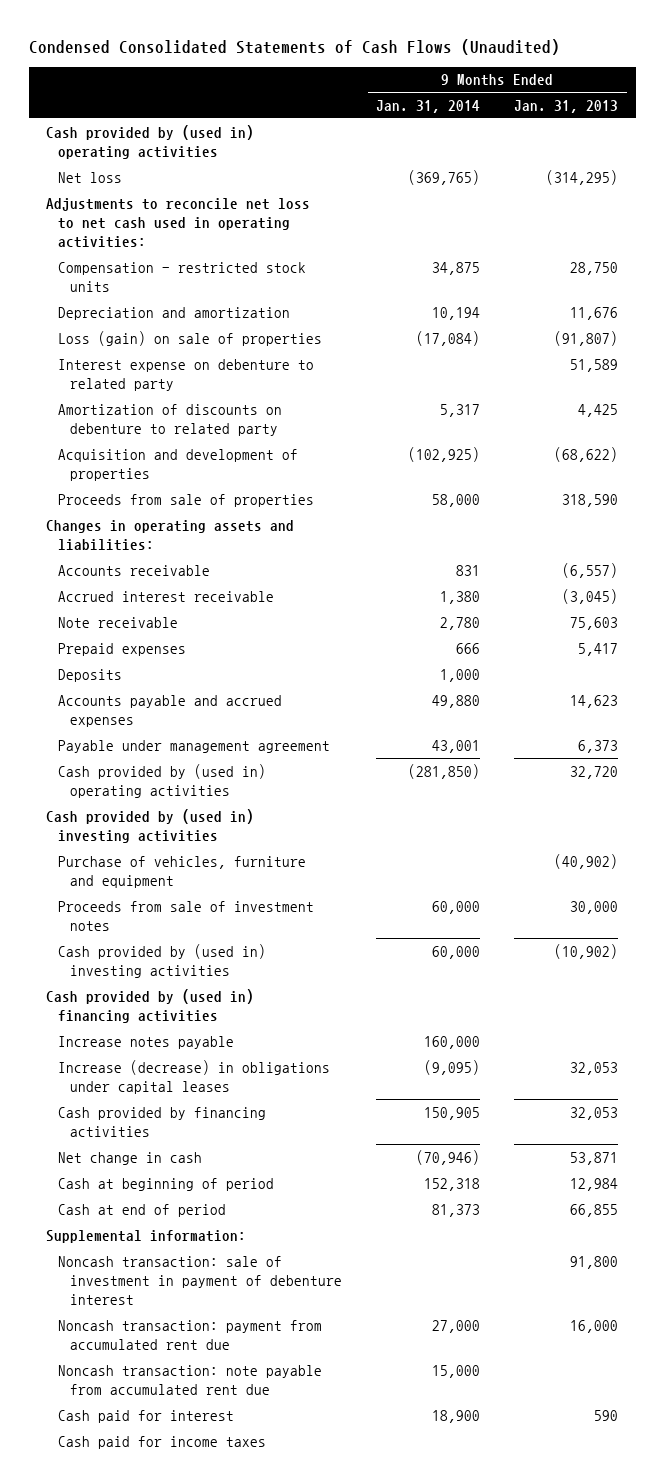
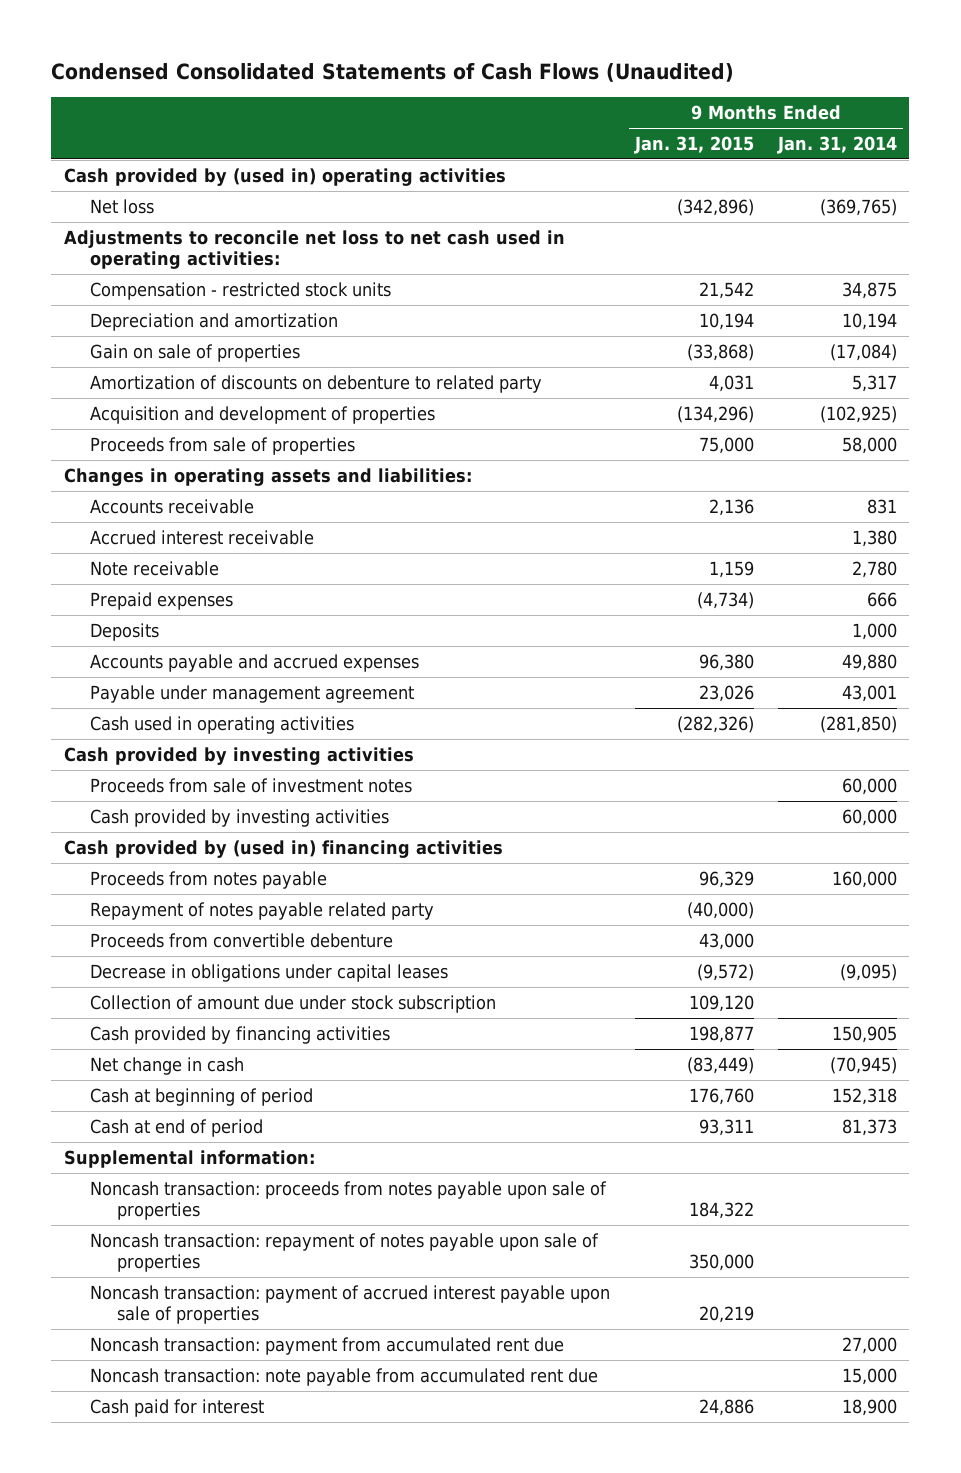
- | 9 Months Ended Jan. 31, 2014 | 9 Months Ended Jan. 31, 2013
+ | 9 Months Ended Jan. 31, 2015 | 9 Months Ended Jan. 31, 2014
- Loss (gain) on sale of properties | (17,084) | (91,807)
- Interest expense on debenture to related party | | 51,589
+ Gain on sale of properties | (33,868) | (17,084)
- Cash provided by (used in) operating activities | (281,850) | 32,720
- Cash provided by (used in) investing activities
- Purchase of vehicles, furniture and equipment | | (40,902)
+ Cash used in operating activities | (282,326) | (281,850)
+ Cash provided by investing activities
- Cash provided by (used in) investing activities | 60,000 | (10,902)
+ Cash provided by investing activities | | 60,000
- Increase notes payable | 160,000 |
- Increase (decrease) in obligations under capital leases | (9,095) | 32,053
+ Proceeds from notes payable | 96,329 | 160,000
+ Repayment of notes payable related party | (40,000) |
+ Proceeds from convertible debenture | 43,000 |
+ Decrease in obligations under capital leases | (9,572) | (9,095)
+ Collection of amount due under stock subscription | 109,120 |
- Net change in cash | (70,946) | 53,871
+ Net change in cash | (83,449) | (70,945)
- Noncash transaction: sale of investment in payment of debenture interest | | 91,800
+ Noncash transaction: proceeds from notes payable upon sale of properties | 184,322 |
+ Noncash transaction: repayment of notes payable upon sale of properties | 350,000 |
+ Noncash transaction: payment of accrued interest payable upon sale of properties | 20,219 |
- Cash paid for income taxes

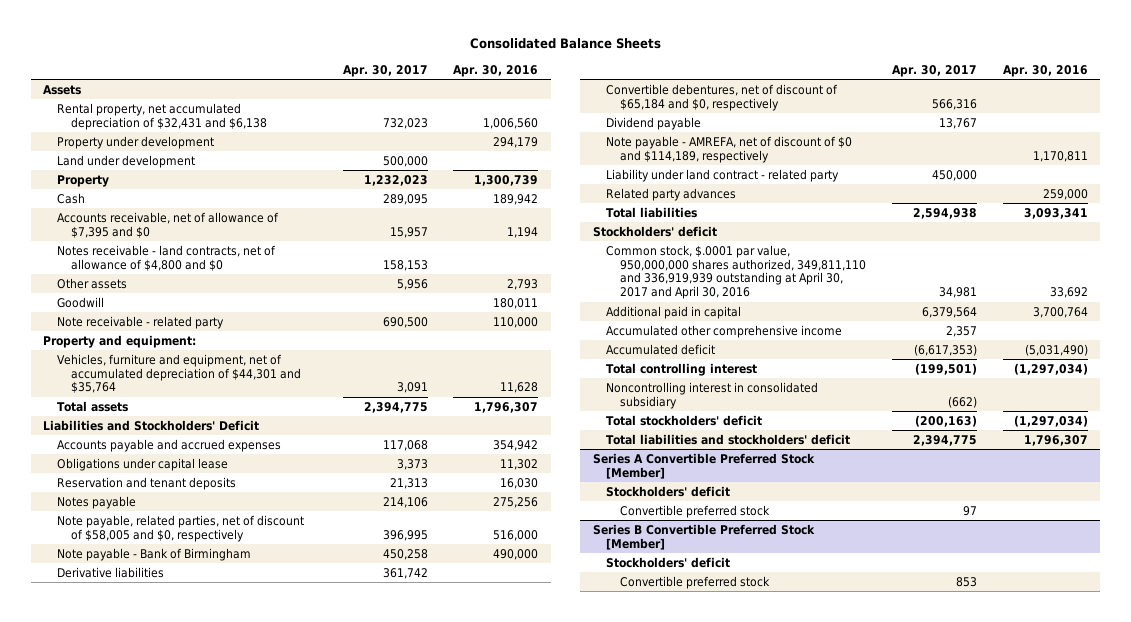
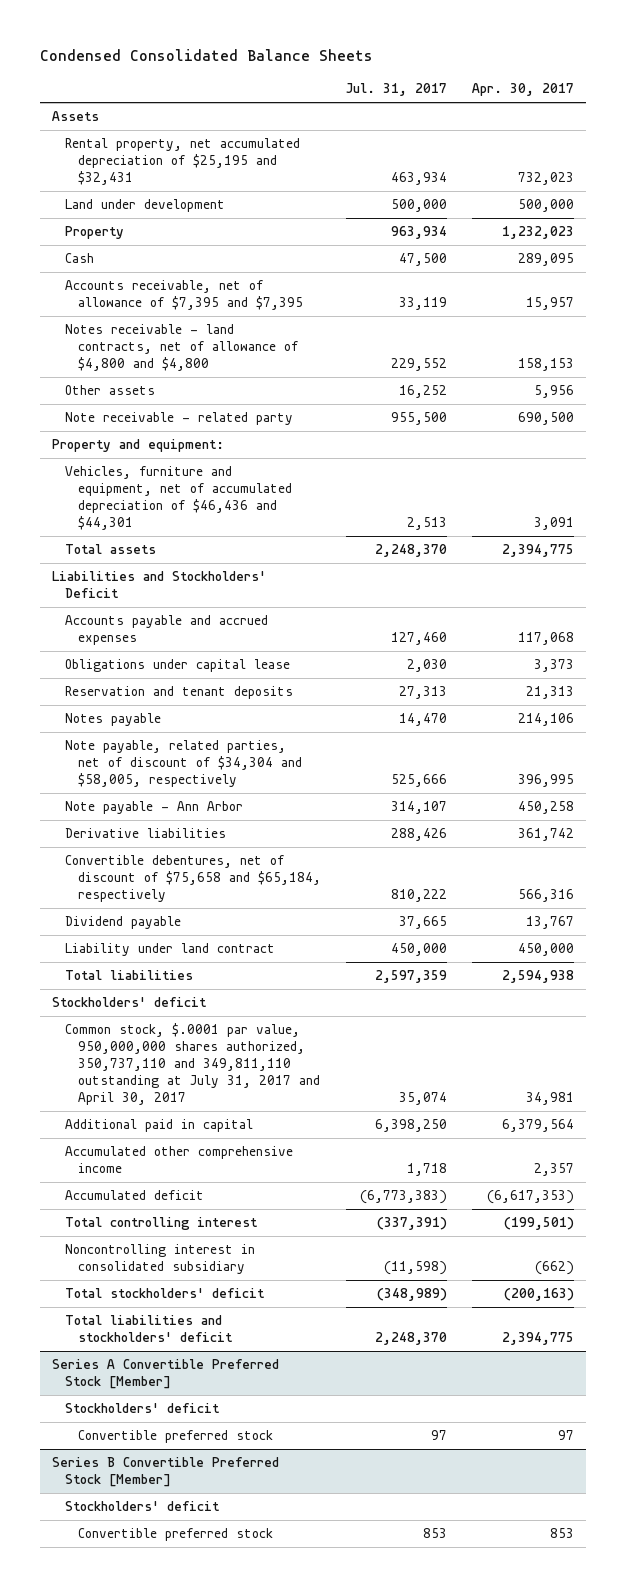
- Consolidated Balance Sheets
+ Condensed Consolidated Balance Sheets
- | Apr. 30, 2017 | Apr. 30, 2016
+ | Jul. 31, 2017 | Apr. 30, 2017
- Rental property, net accumulated depreciation of $32,431 and $6,138 | 732,023 | 1,006,560
- Property under development | | 294,179
+ Rental property, net accumulated depreciation of $25,195 and $32,431 | 463,934 | 732,023
- Accounts receivable, net of allowance of $7,395 and $0 | 15,957 | 1,194
- Notes receivable - land contracts, net of allowance of $4,800 and $0 | 158,153 |
+ Accounts receivable, net of allowance of $7,395 and $7,395 | 33,119 | 15,957
+ Notes receivable - land contracts, net of allowance of $4,800 and $4,800 | 229,552 | 158,153
- Goodwill | | 180,011
- Vehicles, furniture and equipment, net of accumulated depreciation of $44,301 and $35,764 | 3,091 | 11,628
+ Vehicles, furniture and equipment, net of accumulated depreciation of $46,436 and $44,301 | 2,513 | 3,091
- Note payable, related parties, net of discount of $58,005 and $0, respectively | 396,995 | 516,000
- Note payable - Bank of Birmingham | 450,258 | 490,000
+ Note payable, related parties, net of discount of $34,304 and $58,005, respectively | 525,666 | 396,995
+ Note payable - Ann Arbor | 314,107 | 450,258
- Convertible debentures, net of discount of $65,184 and $0, respectively | 566,316 |
+ Convertible debentures, net of discount of $75,658 and $65,184, respectively | 810,222 | 566,316
- Note payable - AMREFA, net of discount of $0 and $114,189, respectively | | 1,170,811
- Liability under land contract - related party | 450,000 |
- Related party advances | | 259,000
+ Liability under land contract | 450,000 | 450,000
- Common stock, $.0001 par value, 950,000,000 shares authorized, 349,811,110 and 336,919,939 outstanding at April 30, 2017 and April 30, 2016 | 34,981 | 33,692
+ Common stock, $.0001 par value, 950,000,000 shares authorized, 350,737,110 and 349,811,110 outstanding at July 31, 2017 and April 30, 2017 | 35,074 | 34,981

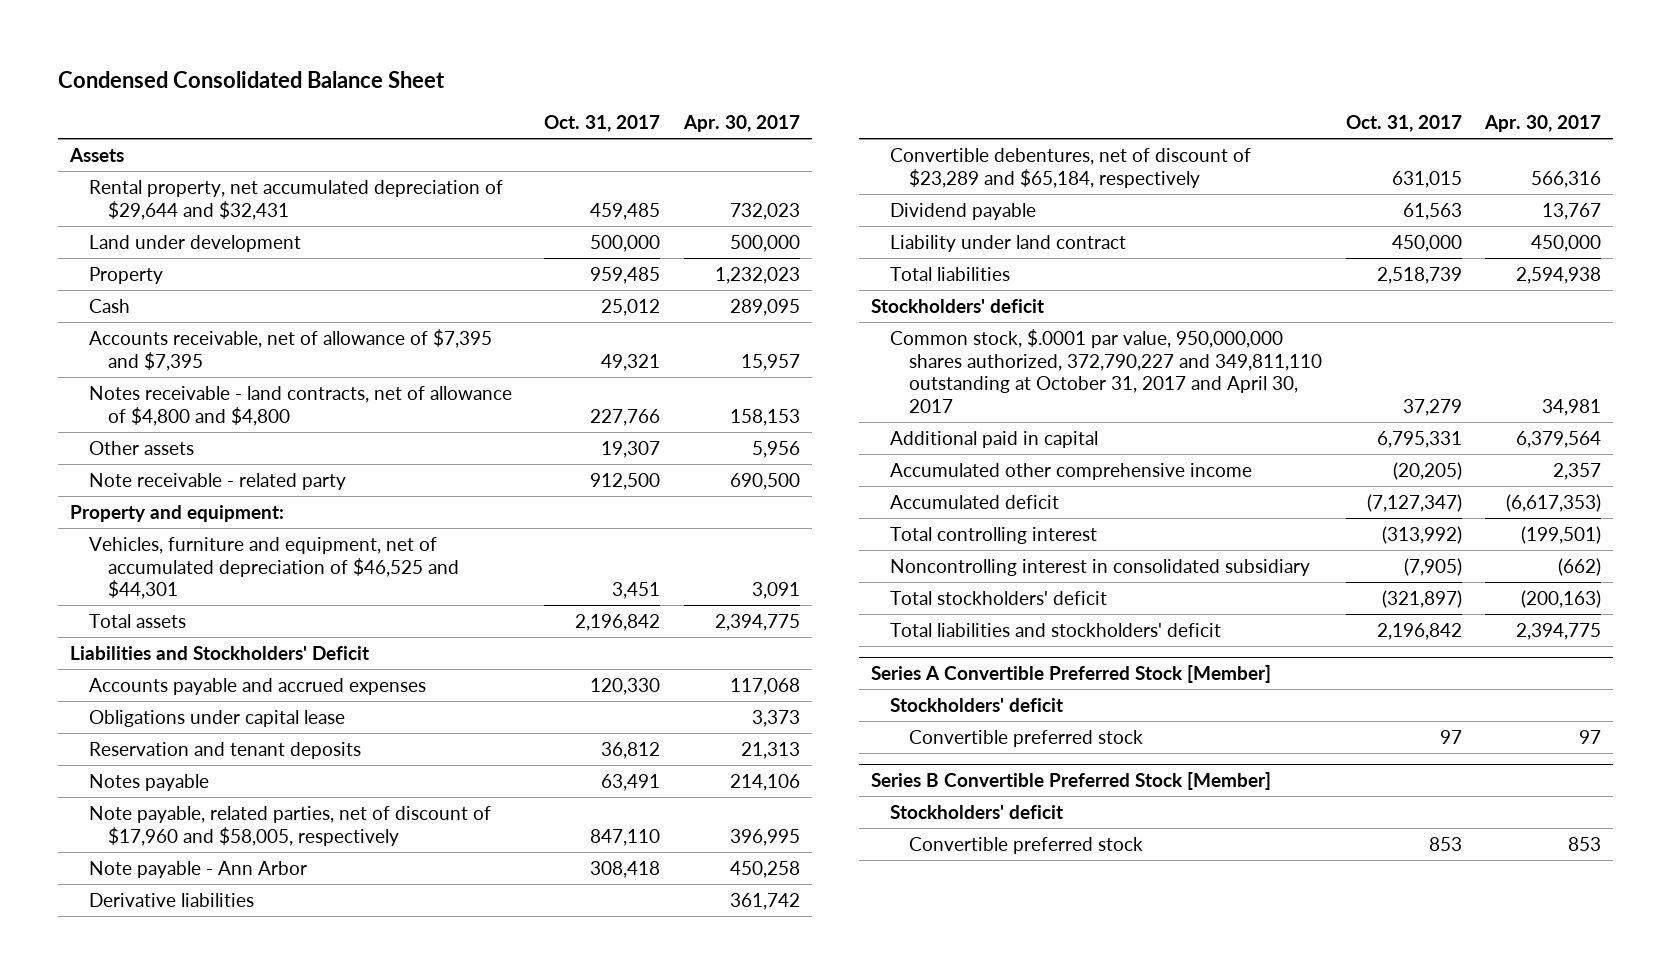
- Condensed Consolidated Balance Sheets
+ Condensed Consolidated Balance Sheet
- | Jul. 31, 2017 | Apr. 30, 2017
+ | Oct. 31, 2017 | Apr. 30, 2017
- Rental property, net accumulated depreciation of $25,195 and $32,431 | 463,934 | 732,023
+ Rental property, net accumulated depreciation of $29,644 and $32,431 | 459,485 | 732,023
- Vehicles, furniture and equipment, net of accumulated depreciation of $46,436 and $44,301 | 2,513 | 3,091
+ Vehicles, furniture and equipment, net of accumulated depreciation of $46,525 and $44,301 | 3,451 | 3,091
- Note payable, related parties, net of discount of $34,304 and $58,005, respectively | 525,666 | 396,995
+ Note payable, related parties, net of discount of $17,960 and $58,005, respectively | 847,110 | 396,995
- Convertible debentures, net of discount of $75,658 and $65,184, respectively | 810,222 | 566,316
+ Convertible debentures, net of discount of $23,289 and $65,184, respectively | 631,015 | 566,316
- Common stock, $.0001 par value, 950,000,000 shares authorized, 350,737,110 and 349,811,110 outstanding at July 31, 2017 and April 30, 2017 | 35,074 | 34,981
+ Common stock, $.0001 par value, 950,000,000 shares authorized, 372,790,227 and 349,811,110 outstanding at October 31, 2017 and April 30, 2017 | 37,279 | 34,981

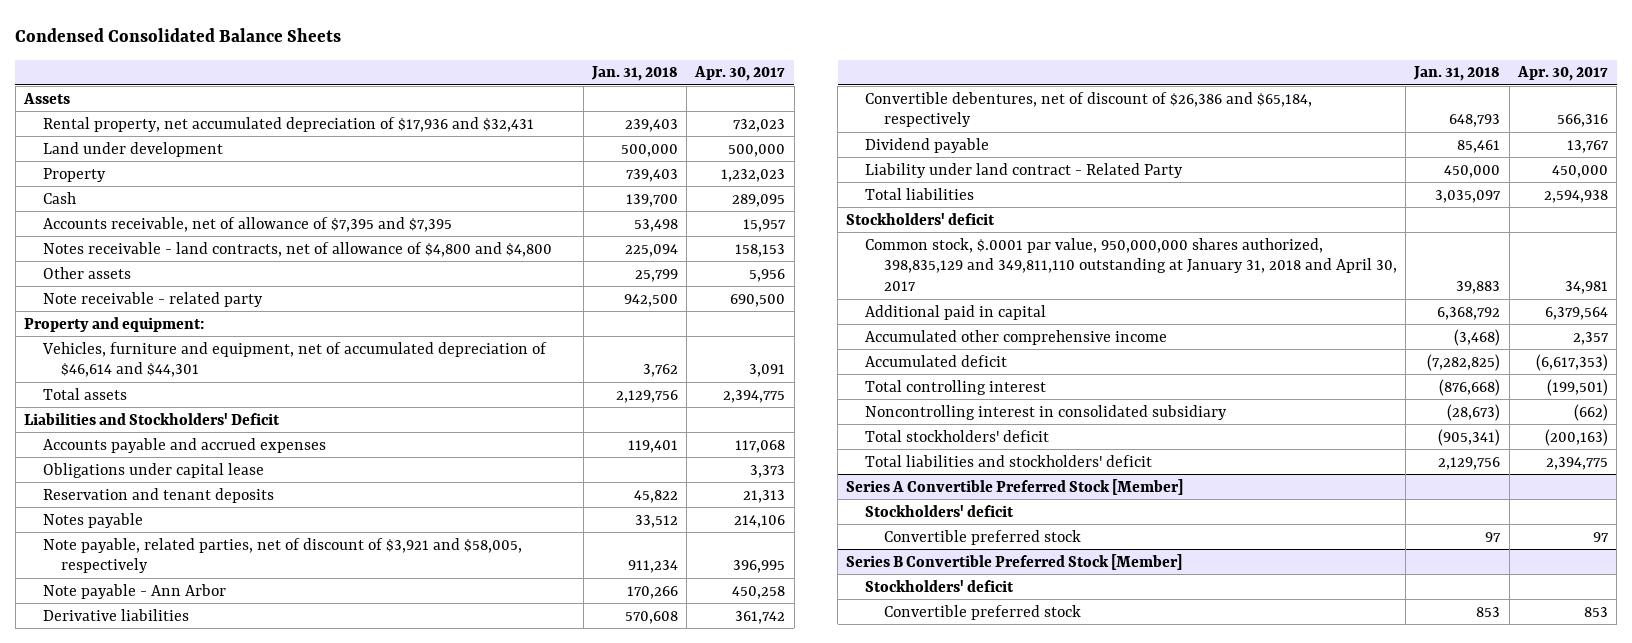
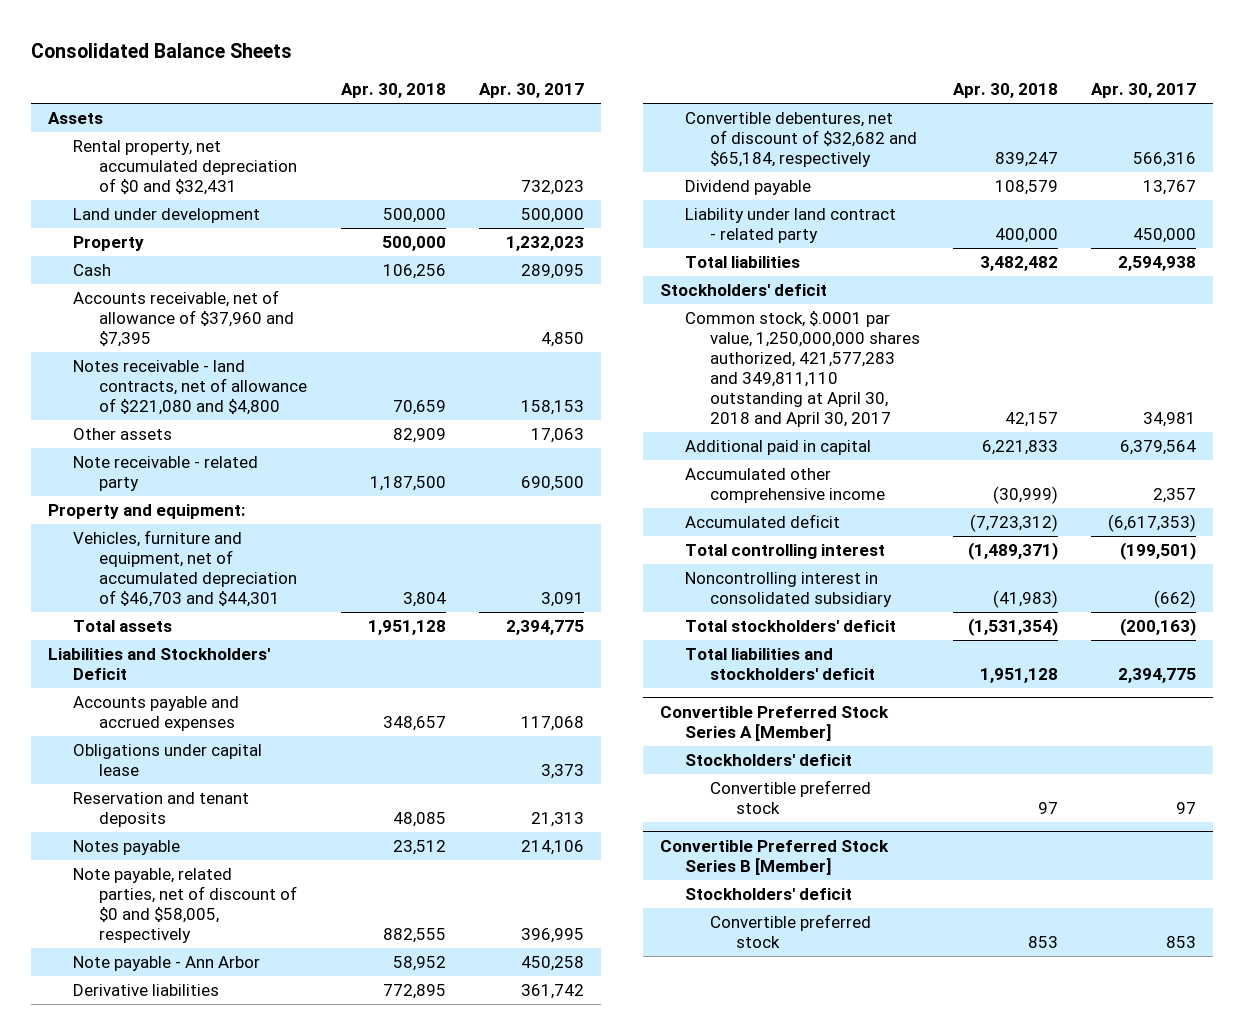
- Condensed Consolidated Balance Sheets
+ Consolidated Balance Sheets
- | Jan. 31, 2018 | Apr. 30, 2017
+ | Apr. 30, 2018 | Apr. 30, 2017
- Rental property, net accumulated depreciation of $17,936 and $32,431 | 239,403 | 732,023
+ Rental property, net accumulated depreciation of $0 and $32,431 | | 732,023
- Accounts receivable, net of allowance of $7,395 and $7,395 | 53,498 | 15,957
- Notes receivable - land contracts, net of allowance of $4,800 and $4,800 | 225,094 | 158,153
- Other assets | 25,799 | 5,956
+ Accounts receivable, net of allowance of $37,960 and $7,395 | | 4,850
+ Notes receivable - land contracts, net of allowance of $221,080 and $4,800 | 70,659 | 158,153
+ Other assets | 82,909 | 17,063
- Vehicles, furniture and equipment, net of accumulated depreciation of $46,614 and $44,301 | 3,762 | 3,091
+ Vehicles, furniture and equipment, net of accumulated depreciation of $46,703 and $44,301 | 3,804 | 3,091
- Note payable, related parties, net of discount of $3,921 and $58,005, respectively | 911,234 | 396,995
+ Note payable, related parties, net of discount of $0 and $58,005, respectively | 882,555 | 396,995
- Convertible debentures, net of discount of $26,386 and $65,184, respectively | 648,793 | 566,316
+ Convertible debentures, net of discount of $32,682 and $65,184, respectively | 839,247 | 566,316
- Liability under land contract - Related Party | 450,000 | 450,000
+ Liability under land contract - related party | 400,000 | 450,000
- Common stock, $.0001 par value, 950,000,000 shares authorized, 398,835,129 and 349,811,110 outstanding at January 31, 2018 and April 30, 2017 | 39,883 | 34,981
+ Common stock, $.0001 par value, 1,250,000,000 shares authorized, 421,577,283 and 349,811,110 outstanding at April 30, 2018 and April 30, 2017 | 42,157 | 34,981
- Series A Convertible Preferred Stock [Member]
+ Convertible Preferred Stock Series A [Member]
- Series B Convertible Preferred Stock [Member]
+ Convertible Preferred Stock Series B [Member]

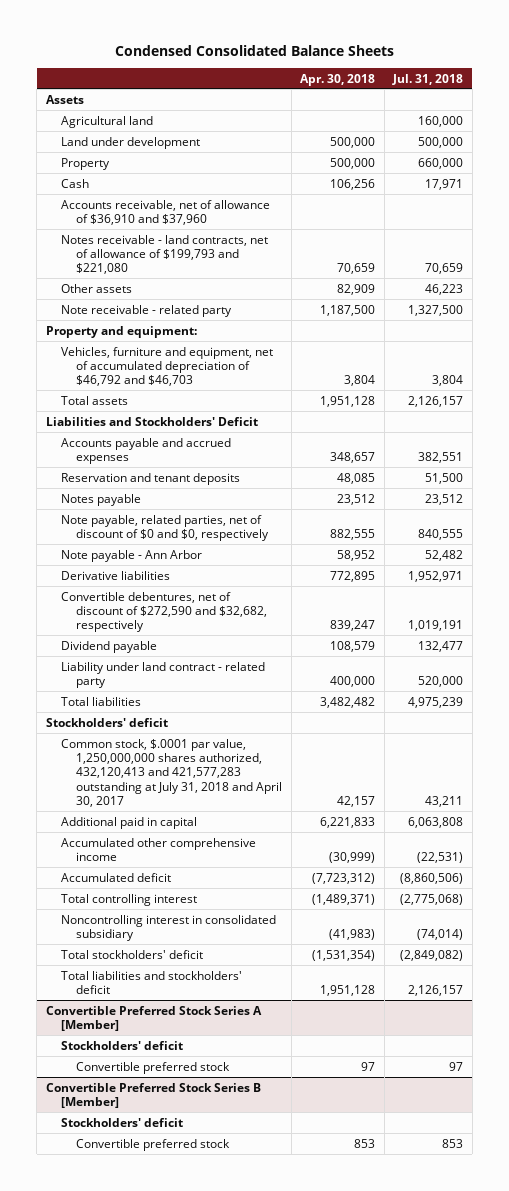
- Consolidated Balance Sheets
+ Condensed Consolidated Balance Sheets
- | Apr. 30, 2018 | Apr. 30, 2017
+ | Apr. 30, 2018 | Jul. 31, 2018
- Rental property, net accumulated depreciation of $0 and $32,431 | | 732,023
+ Agricultural land | | 160,000
- Accounts receivable, net of allowance of $37,960 and $7,395 | | 4,850
- Notes receivable - land contracts, net of allowance of $221,080 and $4,800 | 70,659 | 158,153
+ Accounts receivable, net of allowance of $36,910 and $37,960
+ Notes receivable - land contracts, net of allowance of $199,793 and $221,080 | 70,659 | 70,659
- Vehicles, furniture and equipment, net of accumulated depreciation of $46,703 and $44,301 | 3,804 | 3,091
+ Vehicles, furniture and equipment, net of accumulated depreciation of $46,792 and $46,703 | 3,804 | 3,804
- Obligations under capital lease | | 3,373
- Note payable, related parties, net of discount of $0 and $58,005, respectively | 882,555 | 396,995
+ Note payable, related parties, net of discount of $0 and $0, respectively | 882,555 | 840,555
- Convertible debentures, net of discount of $32,682 and $65,184, respectively | 839,247 | 566,316
+ Convertible debentures, net of discount of $272,590 and $32,682, respectively | 839,247 | 1,019,191
- Common stock, $.0001 par value, 1,250,000,000 shares authorized, 421,577,283 and 349,811,110 outstanding at April 30, 2018 and April 30, 2017 | 42,157 | 34,981
+ Common stock, $.0001 par value, 1,250,000,000 shares authorized, 432,120,413 and 421,577,283 outstanding at July 31, 2018 and April 30, 2017 | 42,157 | 43,211

